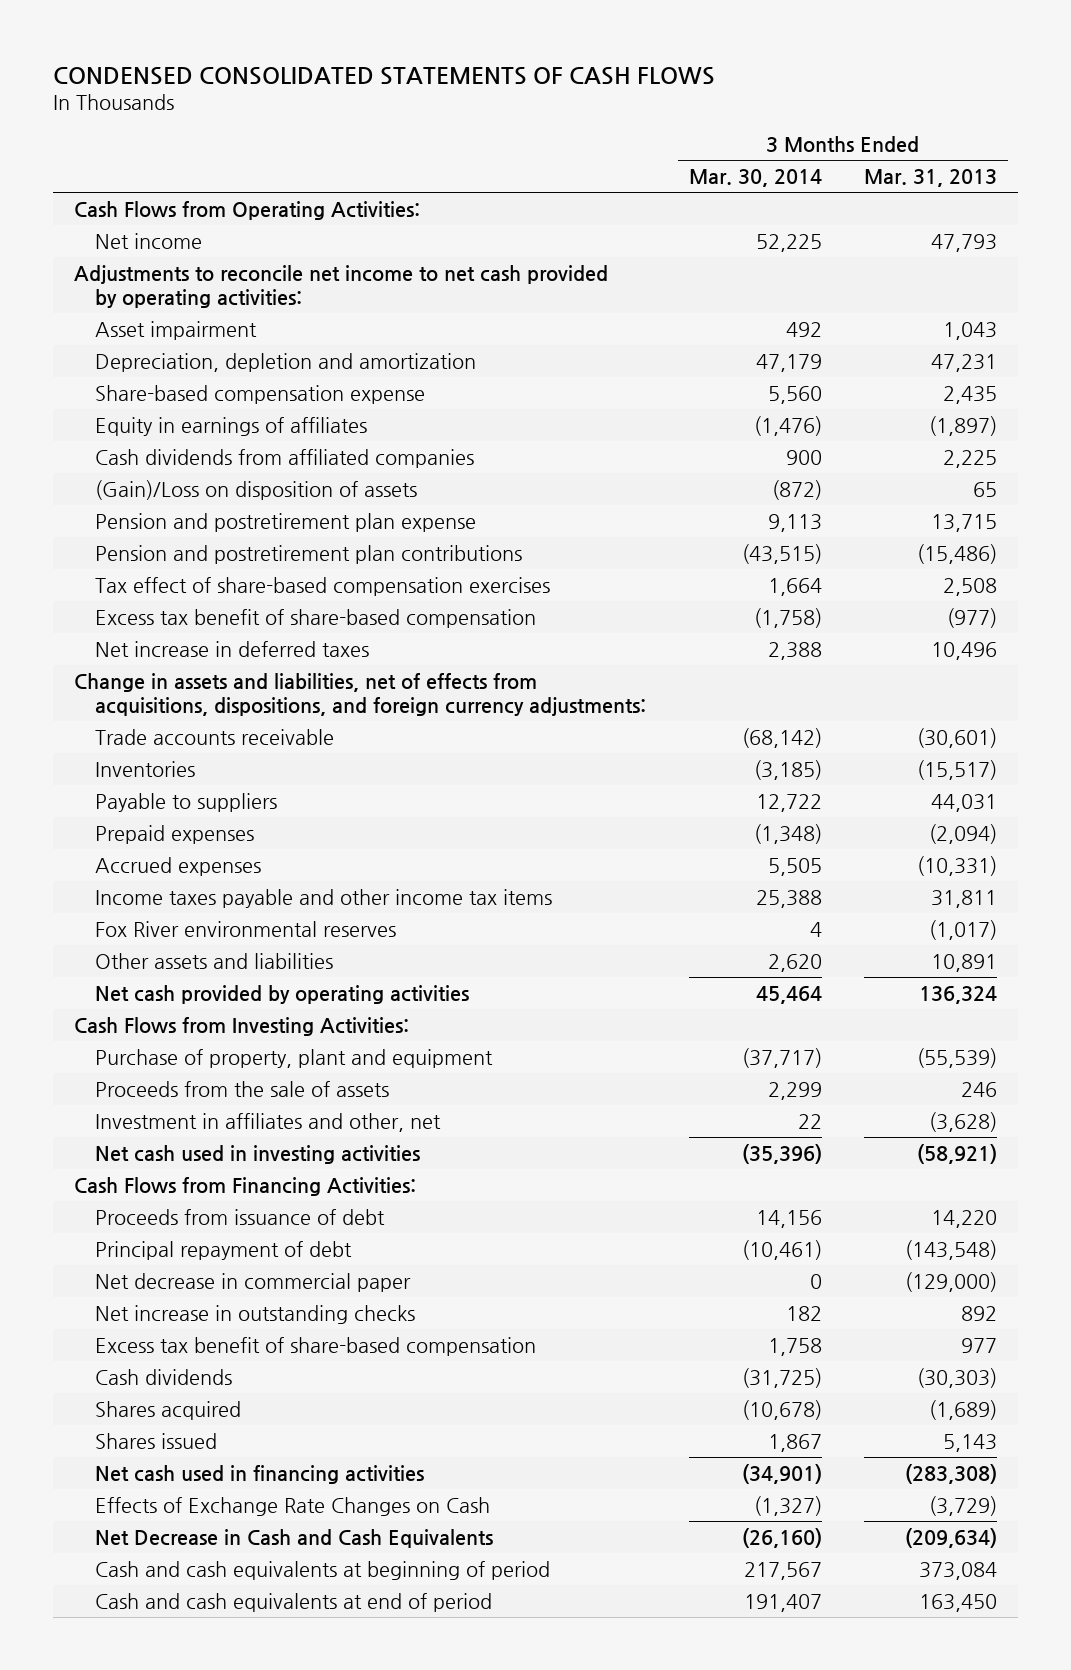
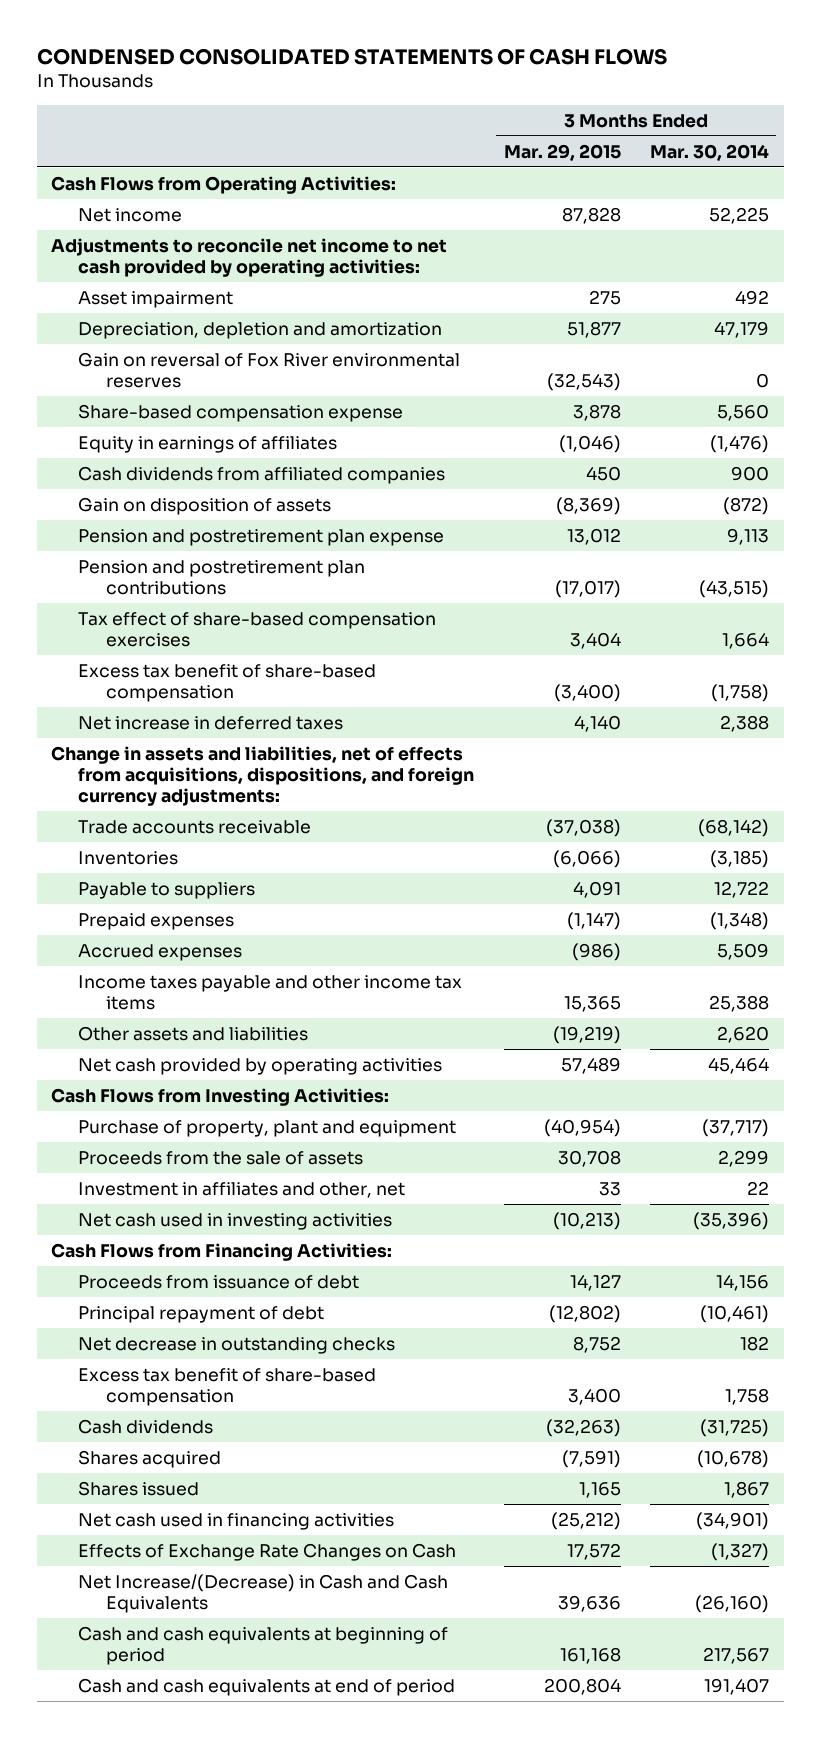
- | 3 Months Ended Mar. 30, 2014 | 3 Months Ended Mar. 31, 2013
+ | 3 Months Ended Mar. 29, 2015 | 3 Months Ended Mar. 30, 2014
+ Gain on reversal of Fox River environmental reserves | (32,543) | 0
- (Gain)/Loss on disposition of assets | (872) | 65
+ Gain on disposition of assets | (8,369) | (872)
- Accrued expenses | 5,505 | (10,331)
+ Accrued expenses | (986) | 5,509
- Fox River environmental reserves | 4 | (1,017)
- Net decrease in commercial paper | 0 | (129,000)
- Net increase in outstanding checks | 182 | 892
+ Net decrease in outstanding checks | 8,752 | 182
- Net Decrease in Cash and Cash Equivalents | (26,160) | (209,634)
+ Net Increase/(Decrease) in Cash and Cash Equivalents | 39,636 | (26,160)

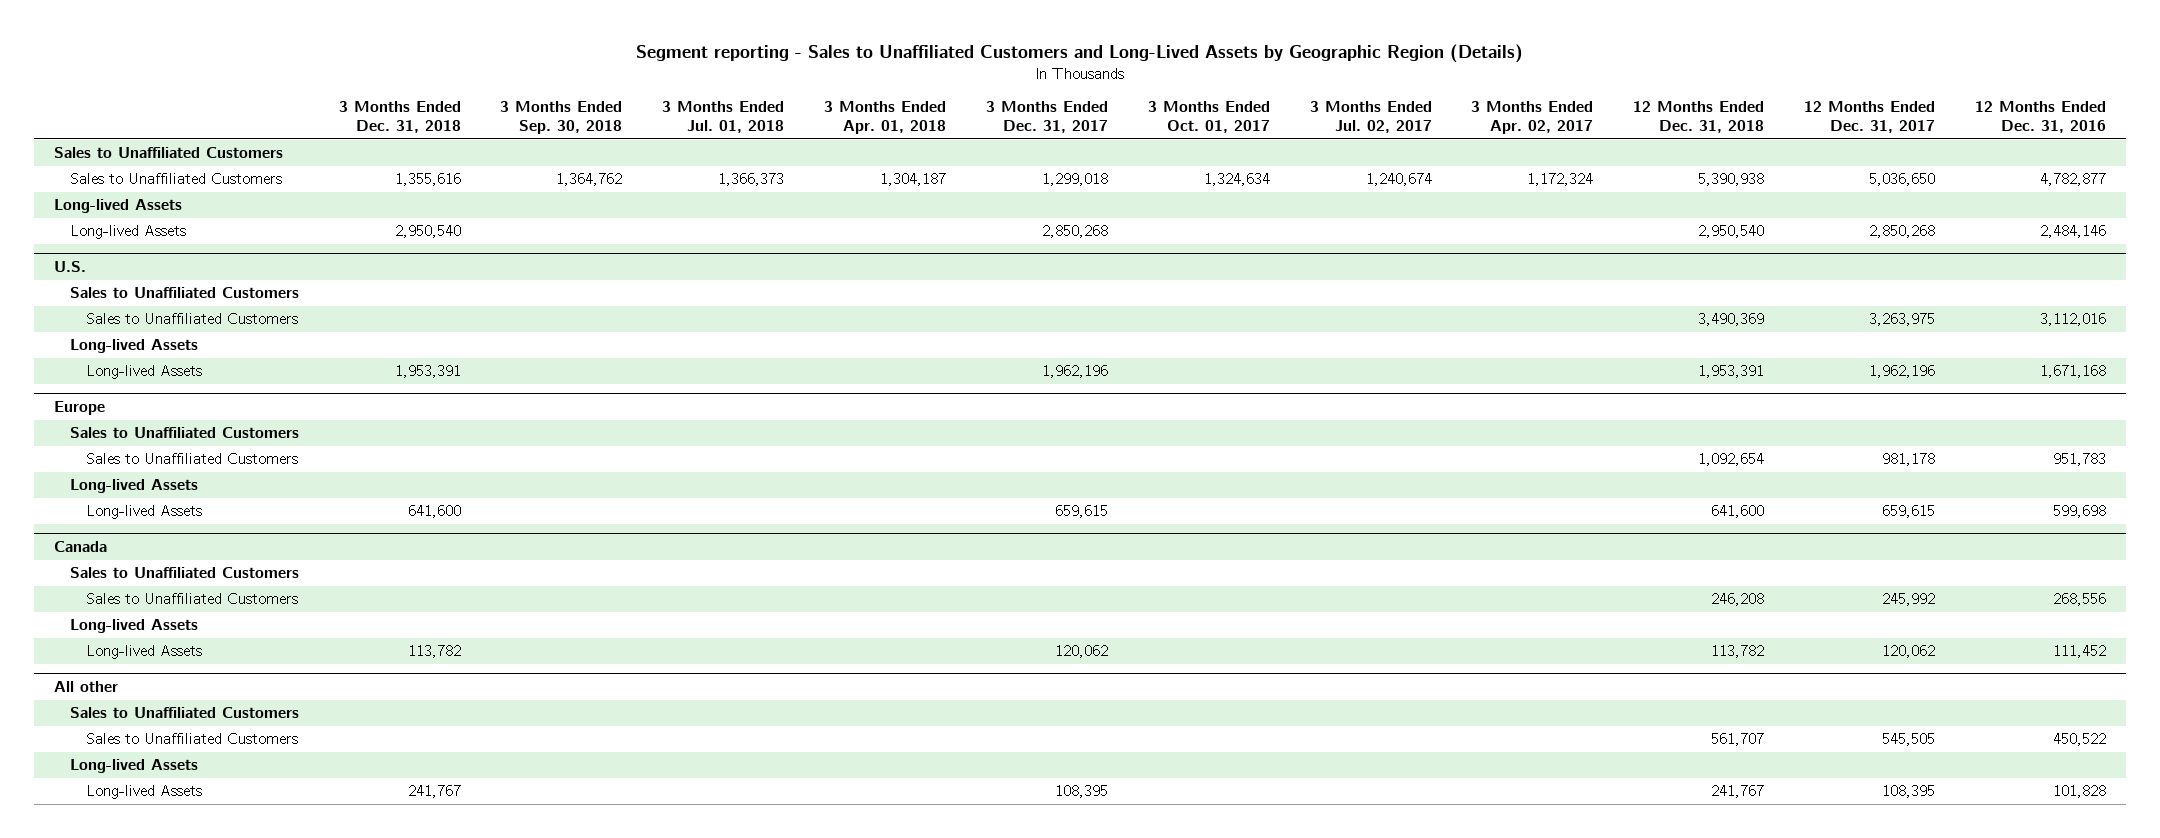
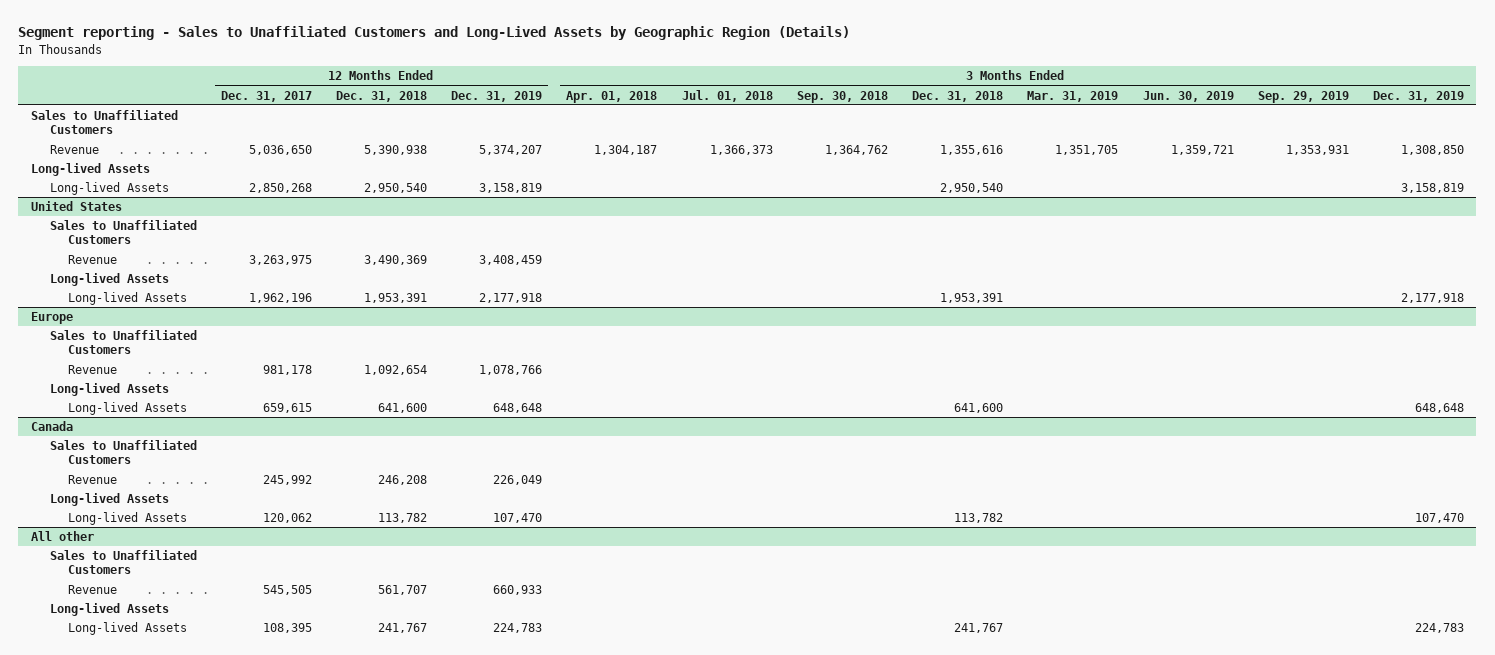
- | 3 Months Ended Dec. 31, 2018 | 3 Months Ended Sep. 30, 2018 | 3 Months Ended Jul. 01, 2018 | 3 Months Ended Apr. 01, 2018 | 3 Months Ended Dec. 31, 2017 | 3 Months Ended Oct. 01, 2017 | 3 Months Ended Jul. 02, 2017 | 3 Months Ended Apr. 02, 2017 | 12 Months Ended Dec. 31, 2018 | 12 Months Ended Dec. 31, 2017 | 12 Months Ended Dec. 31, 2016
+ | 12 Months Ended Dec. 31, 2017 | 12 Months Ended Dec. 31, 2018 | 12 Months Ended Dec. 31, 2019 | 3 Months Ended Apr. 01, 2018 | 3 Months Ended Jul. 01, 2018 | 3 Months Ended Sep. 30, 2018 | 3 Months Ended Dec. 31, 2018 | 3 Months Ended Mar. 31, 2019 | 3 Months Ended Jun. 30, 2019 | 3 Months Ended Sep. 29, 2019 | 3 Months Ended Dec. 31, 2019
- Sales to Unaffiliated Customers | 1,355,616 | 1,364,762 | 1,366,373 | 1,304,187 | 1,299,018 | 1,324,634 | 1,240,674 | 1,172,324 | 5,390,938 | 5,036,650 | 4,782,877
+ Revenue | 5,036,650 | 5,390,938 | 5,374,207 | 1,304,187 | 1,366,373 | 1,364,762 | 1,355,616 | 1,351,705 | 1,359,721 | 1,353,931 | 1,308,850
- U.S.
+ United States
- Sales to Unaffiliated Customers | | | | | | | | | 3,490,369 | 3,263,975 | 3,112,016
+ Revenue | 3,263,975 | 3,490,369 | 3,408,459 | | | | | | | |
@ Europe
- Sales to Unaffiliated Customers | | | | | | | | | 1,092,654 | 981,178 | 951,783
+ Revenue | 981,178 | 1,092,654 | 1,078,766 | | | | | | | |
@ Canada
- Sales to Unaffiliated Customers | | | | | | | | | 246,208 | 245,992 | 268,556
+ Revenue | 245,992 | 246,208 | 226,049 | | | | | | | |
@ All other
- Sales to Unaffiliated Customers | | | | | | | | | 561,707 | 545,505 | 450,522
+ Revenue | 545,505 | 561,707 | 660,933 | | | | | | | |

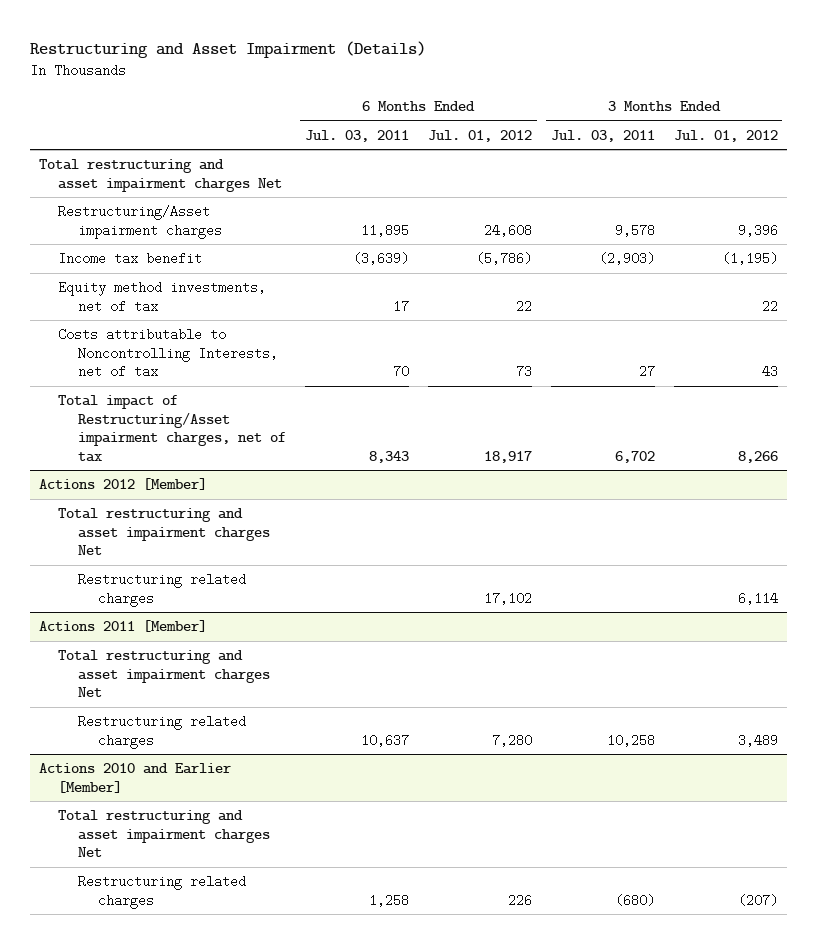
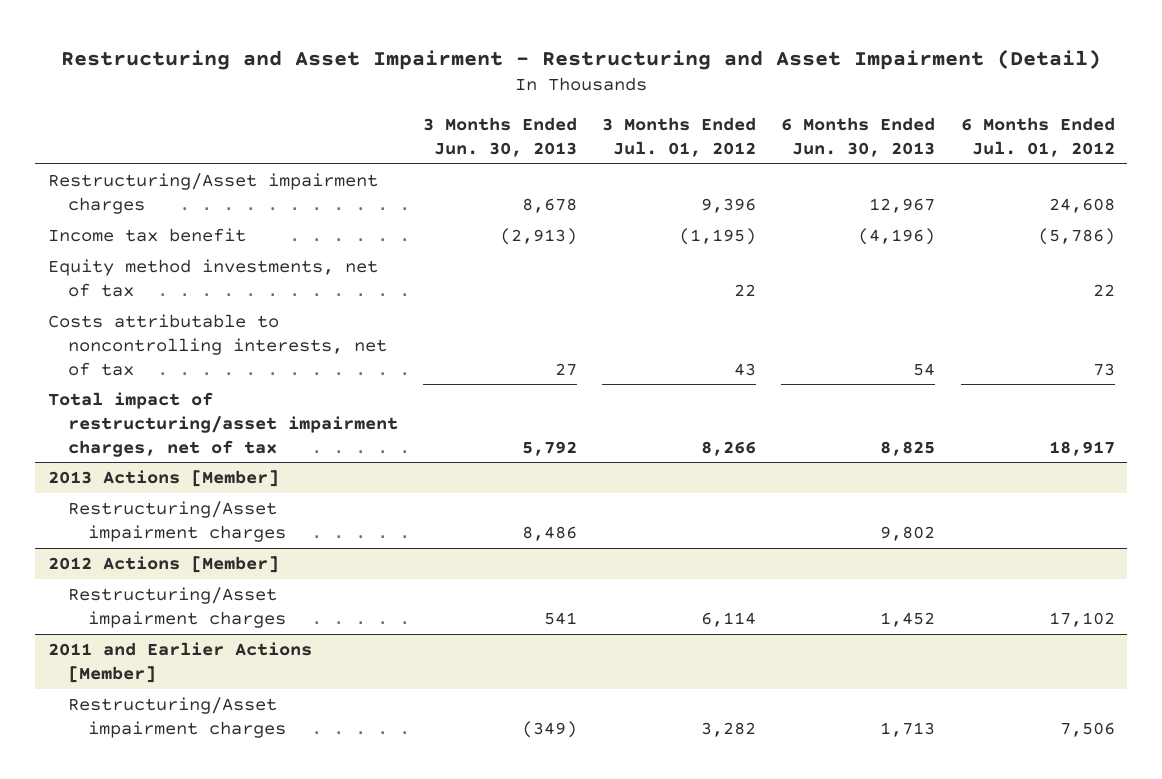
- Restructuring and Asset Impairment (Details)
+ Restructuring and Asset Impairment - Restructuring and Asset Impairment (Detail)
- | 6 Months Ended Jul. 03, 2011 | 6 Months Ended Jul. 01, 2012 | 3 Months Ended Jul. 03, 2011 | 3 Months Ended Jul. 01, 2012
+ | 3 Months Ended Jun. 30, 2013 | 3 Months Ended Jul. 01, 2012 | 6 Months Ended Jun. 30, 2013 | 6 Months Ended Jul. 01, 2012
- Total restructuring and asset impairment charges Net
- Costs attributable to Noncontrolling Interests, net of tax | 70 | 73 | 27 | 43
- Total impact of Restructuring/Asset impairment charges, net of tax | 8,343 | 18,917 | 6,702 | 8,266
- Actions 2012 [Member]
- Total restructuring and asset impairment charges Net
- Restructuring related charges | | 17,102 | | 6,114
- Actions 2011 [Member]
- Total restructuring and asset impairment charges Net
- Restructuring related charges | 10,637 | 7,280 | 10,258 | 3,489
- Actions 2010 and Earlier [Member]
- Total restructuring and asset impairment charges Net
- Restructuring related charges | 1,258 | 226 | (680) | (207)
+ Costs attributable to noncontrolling interests, net of tax | 27 | 43 | 54 | 73
+ Total impact of restructuring/asset impairment charges, net of tax | 5,792 | 8,266 | 8,825 | 18,917
+ 2013 Actions [Member]
+ Restructuring/Asset impairment charges | 8,486 | | 9,802 |
+ 2012 Actions [Member]
+ Restructuring/Asset impairment charges | 541 | 6,114 | 1,452 | 17,102
+ 2011 and Earlier Actions [Member]
+ Restructuring/Asset impairment charges | (349) | 3,282 | 1,713 | 7,506

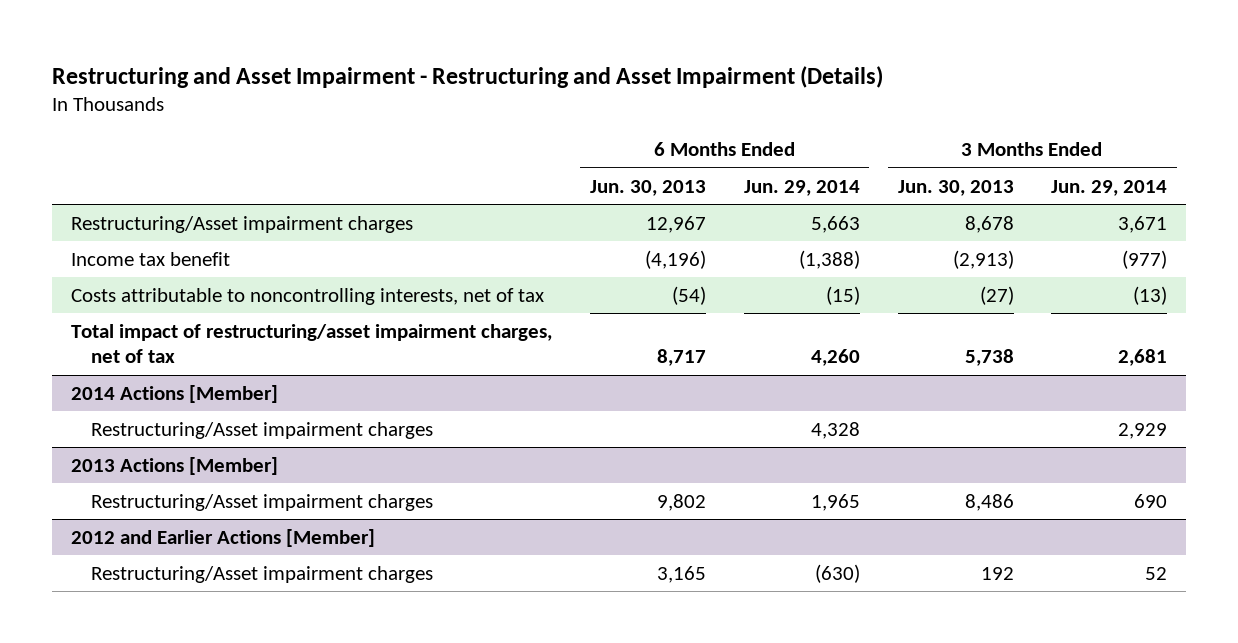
- Restructuring and Asset Impairment - Restructuring and Asset Impairment (Detail)
+ Restructuring and Asset Impairment - Restructuring and Asset Impairment (Details)
- | 3 Months Ended Jun. 30, 2013 | 3 Months Ended Jul. 01, 2012 | 6 Months Ended Jun. 30, 2013 | 6 Months Ended Jul. 01, 2012
+ | 6 Months Ended Jun. 30, 2013 | 6 Months Ended Jun. 29, 2014 | 3 Months Ended Jun. 30, 2013 | 3 Months Ended Jun. 29, 2014
- Equity method investments, net of tax | | 22 | | 22
- Costs attributable to noncontrolling interests, net of tax | 27 | 43 | 54 | 73
- Total impact of restructuring/asset impairment charges, net of tax | 5,792 | 8,266 | 8,825 | 18,917
+ Costs attributable to noncontrolling interests, net of tax | (54) | (15) | (27) | (13)
+ Total impact of restructuring/asset impairment charges, net of tax | 8,717 | 4,260 | 5,738 | 2,681
+ 2014 Actions [Member]
+ Restructuring/Asset impairment charges | | 4,328 | | 2,929
- 2012 Actions [Member]
- Restructuring/Asset impairment charges | 541 | 6,114 | 1,452 | 17,102
- 2011 and Earlier Actions [Member]
- Restructuring/Asset impairment charges | (349) | 3,282 | 1,713 | 7,506
+ 2012 and Earlier Actions [Member]
+ Restructuring/Asset impairment charges | 3,165 | (630) | 192 | 52

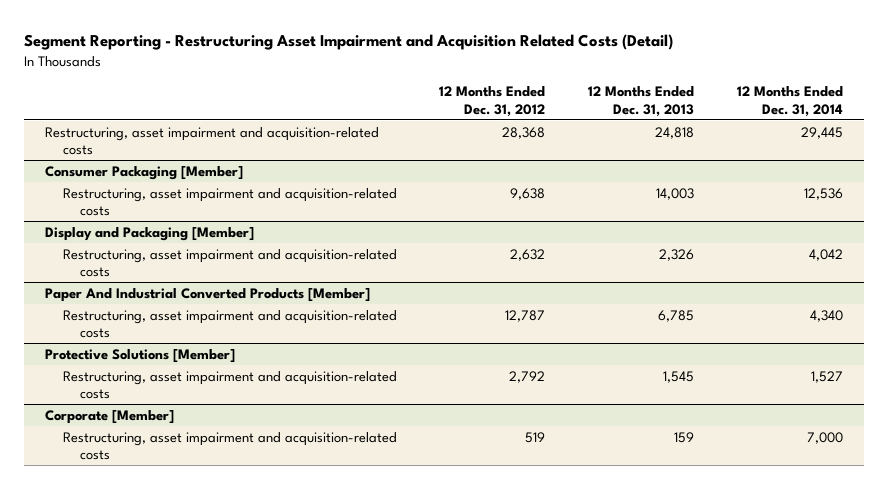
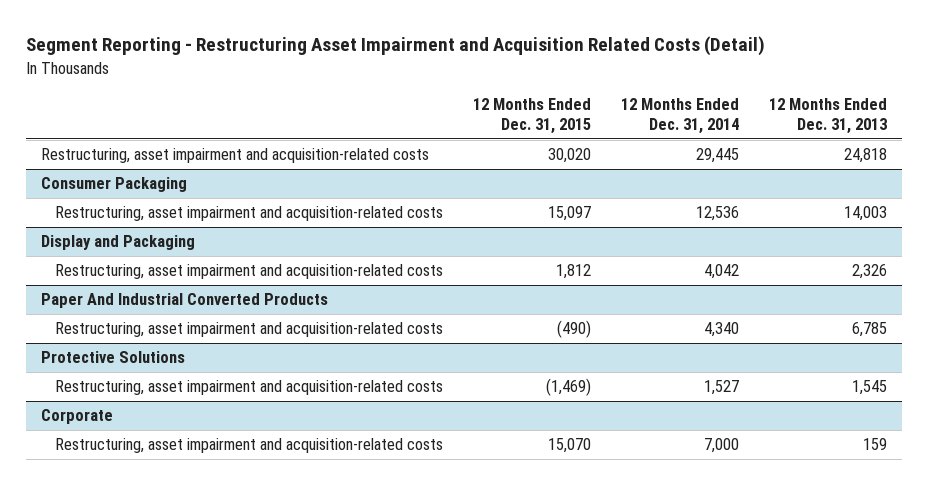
- | 12 Months Ended Dec. 31, 2012 | 12 Months Ended Dec. 31, 2013 | 12 Months Ended Dec. 31, 2014
+ | 12 Months Ended Dec. 31, 2015 | 12 Months Ended Dec. 31, 2014 | 12 Months Ended Dec. 31, 2013
- Consumer Packaging [Member]
+ Consumer Packaging
- Display and Packaging [Member]
+ Display and Packaging
- Paper And Industrial Converted Products [Member]
+ Paper And Industrial Converted Products
- Protective Solutions [Member]
+ Protective Solutions
- Corporate [Member]
+ Corporate

